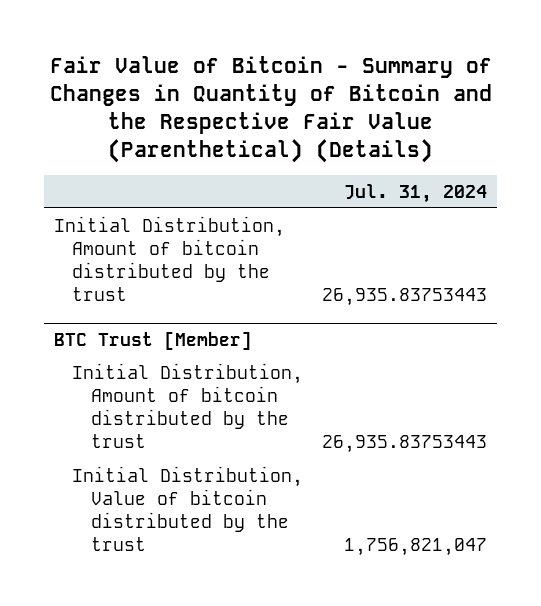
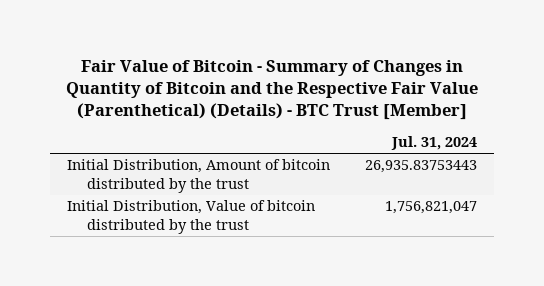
- Fair Value of Bitcoin - Summary of Changes in Quantity of Bitcoin and the Respective Fair Value (Parenthetical) (Details)
+ Fair Value of Bitcoin - Summary of Changes in Quantity of Bitcoin and the Respective Fair Value (Parenthetical) (Details) - BTC Trust [Member]
- BTC Trust [Member]
- Initial Distribution, Amount of bitcoin distributed by the trust | 26,935.83753443

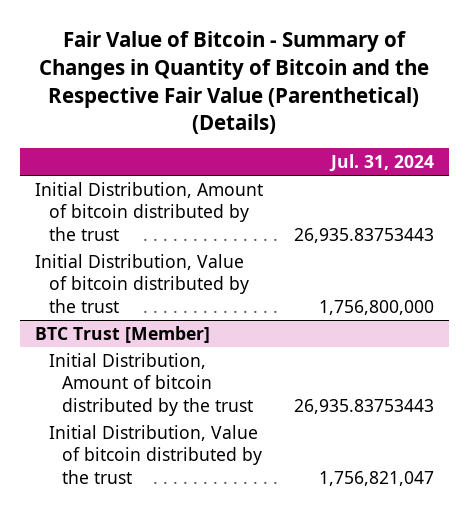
- Fair Value of Bitcoin - Summary of Changes in Quantity of Bitcoin and the Respective Fair Value (Parenthetical) (Details) - BTC Trust [Member]
+ Fair Value of Bitcoin - Summary of Changes in Quantity of Bitcoin and the Respective Fair Value (Parenthetical) (Details)
+ Initial Distribution, Value of bitcoin distributed by the trust | 1,756,800,000
+ BTC Trust [Member]
+ Initial Distribution, Amount of bitcoin distributed by the trust | 26,935.83753443

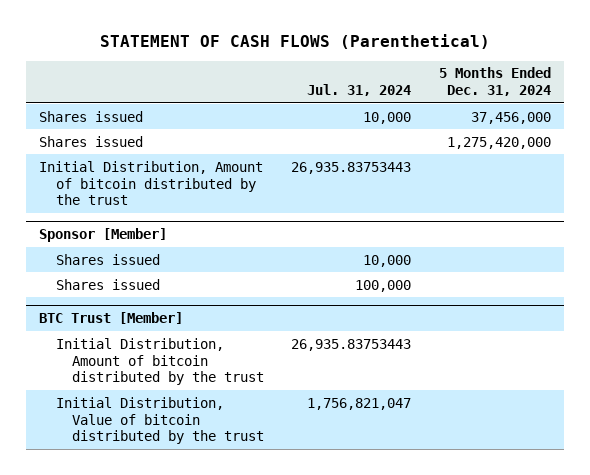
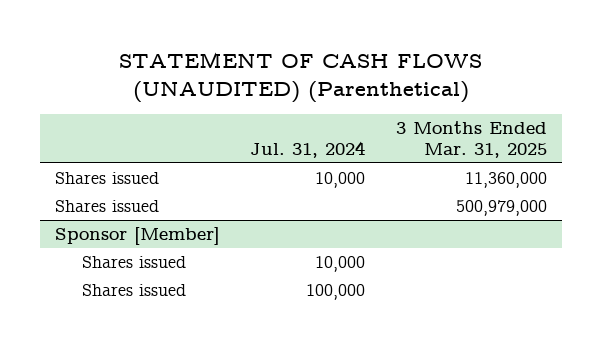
- STATEMENT OF CASH FLOWS (Parenthetical)
+ STATEMENT OF CASH FLOWS (UNAUDITED) (Parenthetical)
- | Jul. 31, 2024 | 5 Months Ended Dec. 31, 2024
+ | Jul. 31, 2024 | 3 Months Ended Mar. 31, 2025
- Initial Distribution, Amount of bitcoin distributed by the trust | 26,935.83753443 |
- BTC Trust [Member]
- Initial Distribution, Amount of bitcoin distributed by the trust | 26,935.83753443 |
- Initial Distribution, Value of bitcoin distributed by the trust | 1,756,821,047 |

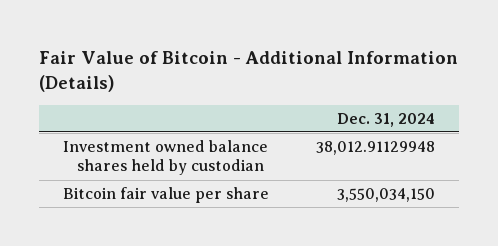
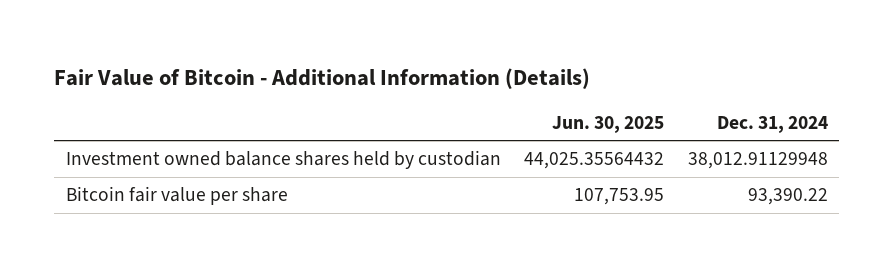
- | Dec. 31, 2024
+ | Jun. 30, 2025 | Dec. 31, 2024
- Bitcoin fair value per share | 3,550,034,150
+ Bitcoin fair value per share | 107,753.95 | 93,390.22

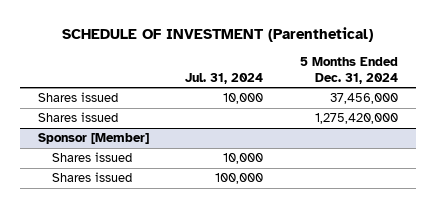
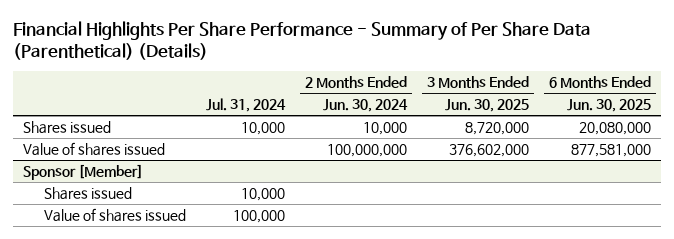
- SCHEDULE OF INVESTMENT (Parenthetical)
+ Financial Highlights Per Share Performance - Summary of Per Share Data (Parenthetical) (Details)
- | Jul. 31, 2024 | 5 Months Ended Dec. 31, 2024
+ | Jul. 31, 2024 | 2 Months Ended Jun. 30, 2024 | 3 Months Ended Jun. 30, 2025 | 6 Months Ended Jun. 30, 2025
- Shares issued | | 1,275,420,000
+ Value of shares issued | | 100,000,000 | 376,602,000 | 877,581,000
@ Sponsor [Member]
- Shares issued | 100,000 |
+ Value of shares issued | 100,000 | | |

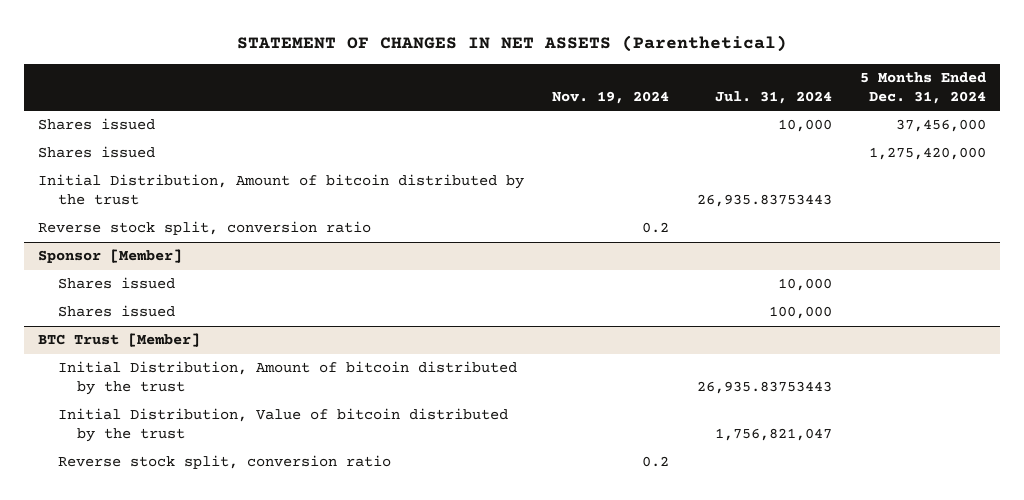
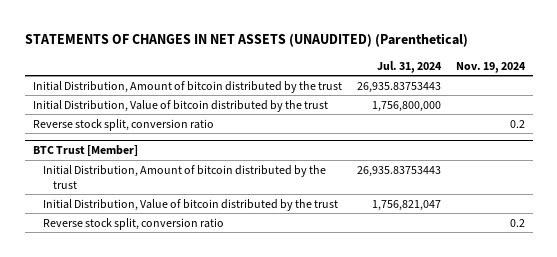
- STATEMENT OF CHANGES IN NET ASSETS (Parenthetical)
+ STATEMENTS OF CHANGES IN NET ASSETS (UNAUDITED) (Parenthetical)
- | Nov. 19, 2024 | Jul. 31, 2024 | 5 Months Ended Dec. 31, 2024
+ | Jul. 31, 2024 | Nov. 19, 2024
- Shares issued | | 10,000 | 37,456,000
- Shares issued | | | 1,275,420,000
+ Initial Distribution, Value of bitcoin distributed by the trust | 1,756,800,000 |
- Sponsor [Member]
- Shares issued | | 10,000 |
- Shares issued | | 100,000 |

